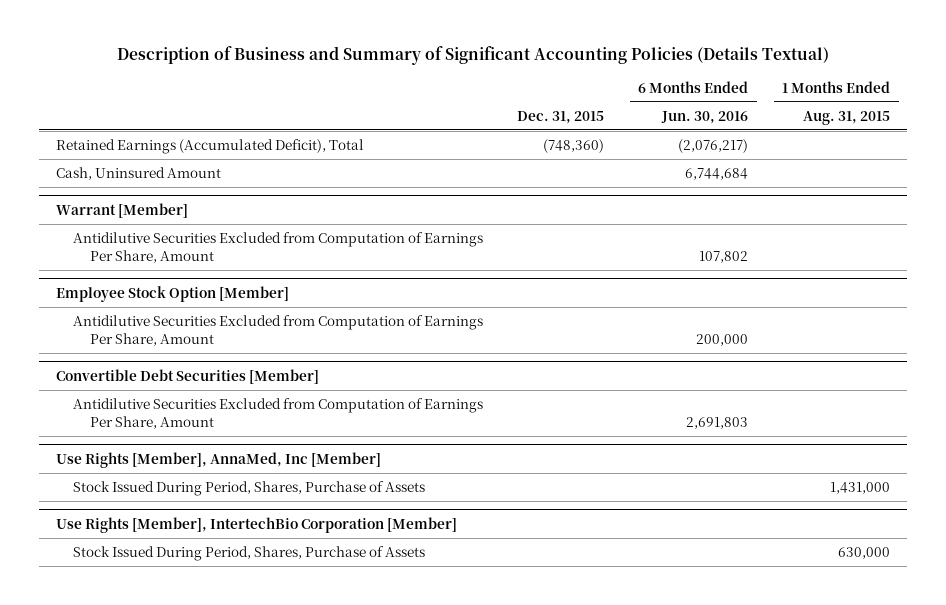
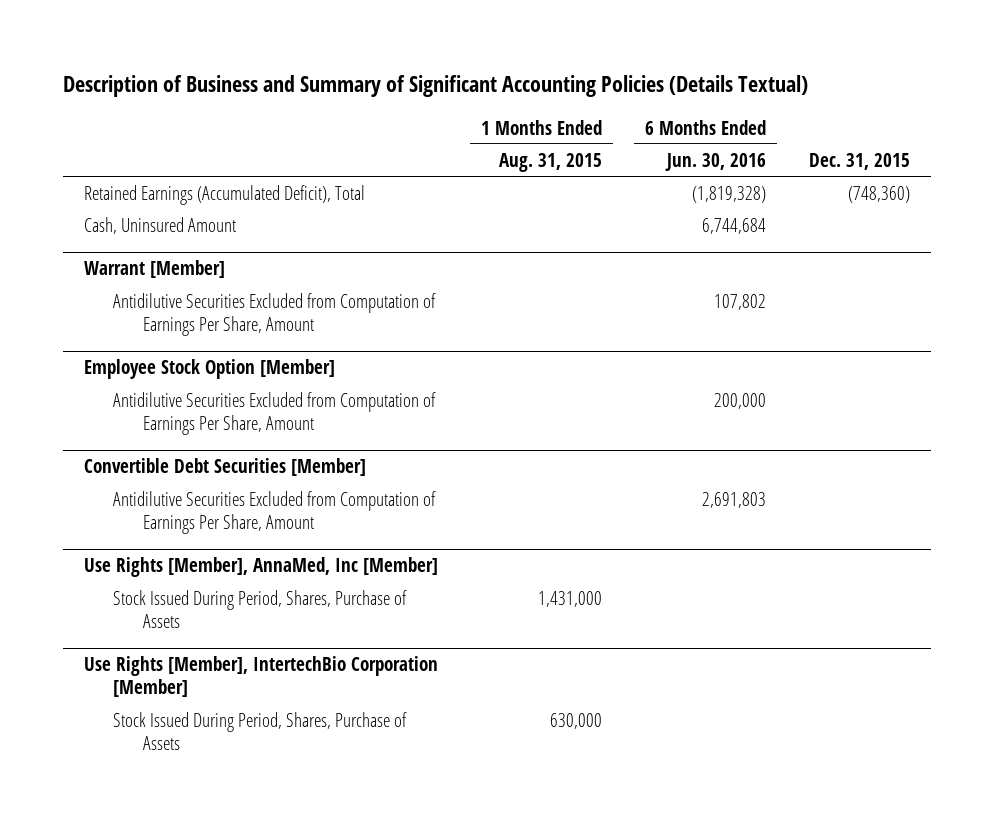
- | Dec. 31, 2015 | 6 Months Ended Jun. 30, 2016 | 1 Months Ended Aug. 31, 2015
+ | 1 Months Ended Aug. 31, 2015 | 6 Months Ended Jun. 30, 2016 | Dec. 31, 2015
- Retained Earnings (Accumulated Deficit), Total | (748,360) | (2,076,217) |
+ Retained Earnings (Accumulated Deficit), Total | | (1,819,328) | (748,360)

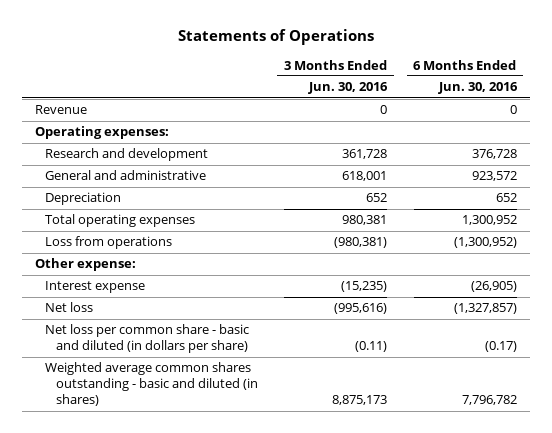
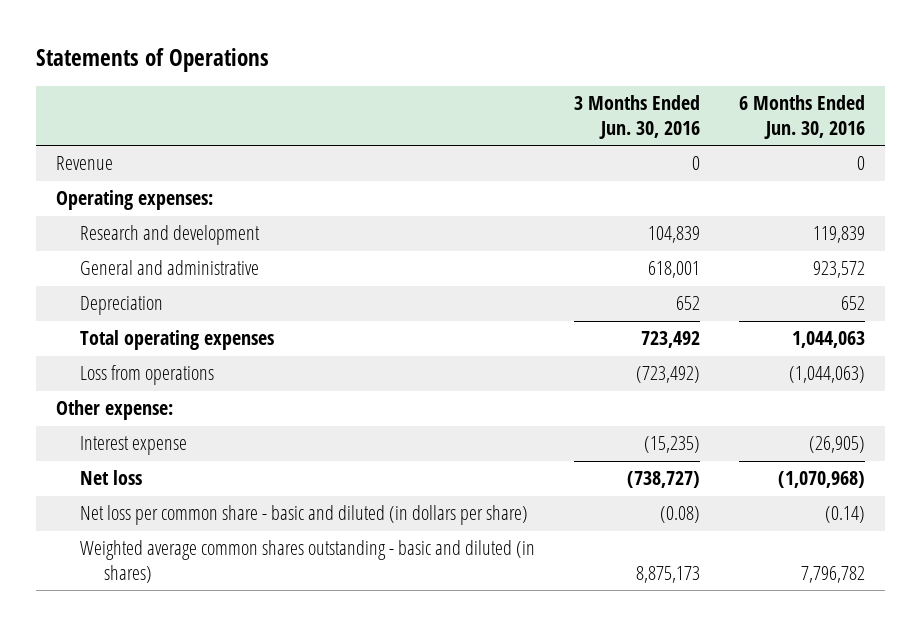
- Research and development | 361,728 | 376,728
+ Research and development | 104,839 | 119,839
- Total operating expenses | 980,381 | 1,300,952
- Loss from operations | (980,381) | (1,300,952)
+ Total operating expenses | 723,492 | 1,044,063
+ Loss from operations | (723,492) | (1,044,063)
- Net loss | (995,616) | (1,327,857)
- Net loss per common share - basic and diluted (in dollars per share) | (0.11) | (0.17)
+ Net loss | (738,727) | (1,070,968)
+ Net loss per common share - basic and diluted (in dollars per share) | (0.08) | (0.14)

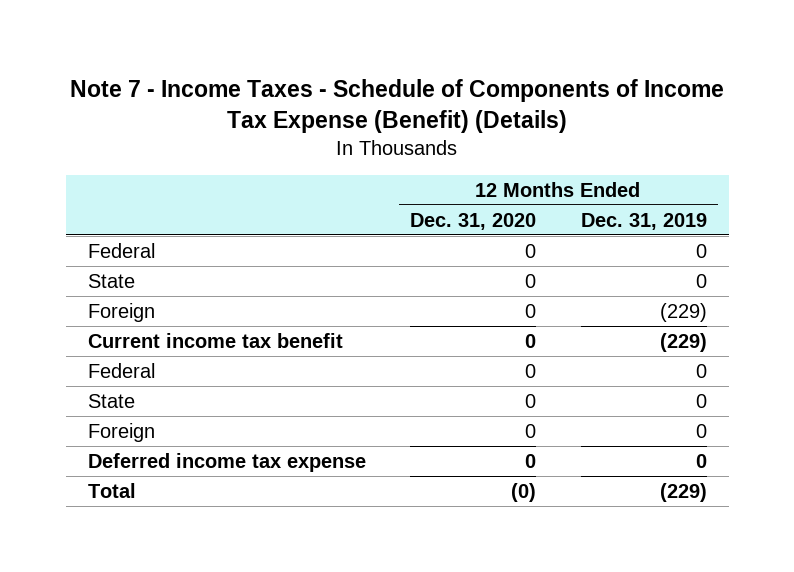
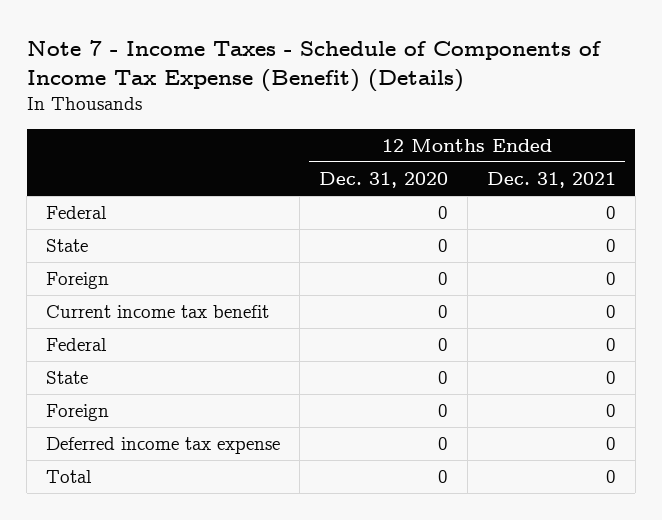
- | 12 Months Ended Dec. 31, 2020 | 12 Months Ended Dec. 31, 2019
+ | 12 Months Ended Dec. 31, 2020 | 12 Months Ended Dec. 31, 2021
- Total | (0) | (229)
+ Total | 0 | 0

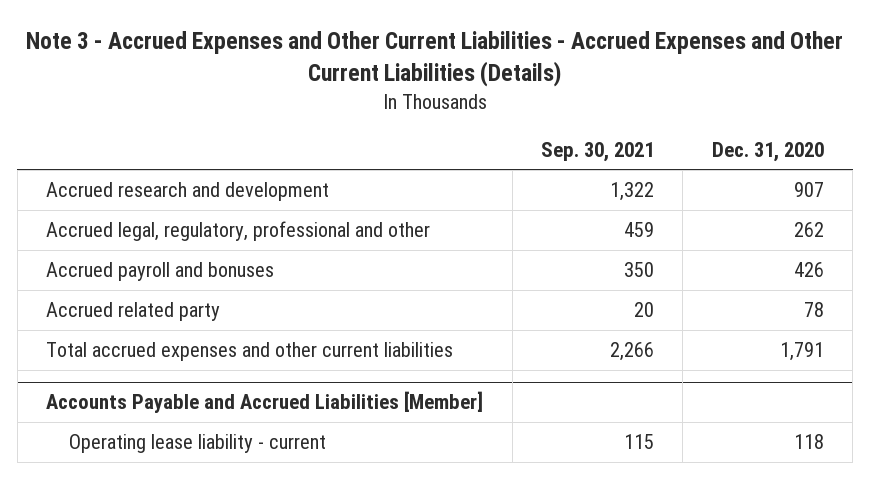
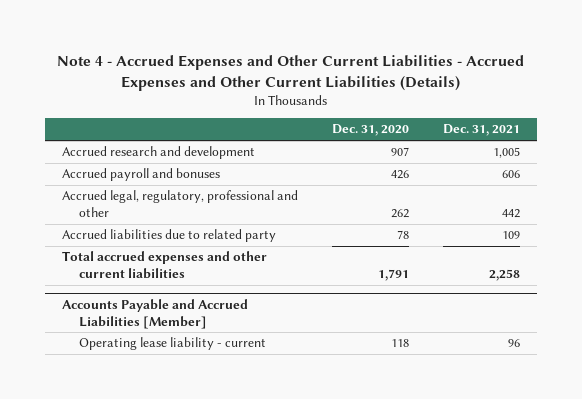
- Note 3 - Accrued Expenses and Other Current Liabilities - Accrued Expenses and Other Current Liabilities (Details)
+ Note 4 - Accrued Expenses and Other Current Liabilities - Accrued Expenses and Other Current Liabilities (Details)
- | Sep. 30, 2021 | Dec. 31, 2020
+ | Dec. 31, 2020 | Dec. 31, 2021
- Accrued related party | 20 | 78
moved down: Accrued legal, regulatory, professional and other | 262 | 442
+ Accrued liabilities due to related party | 78 | 109

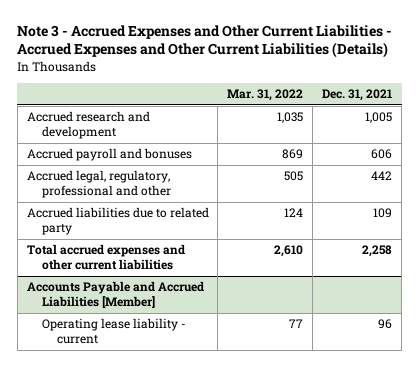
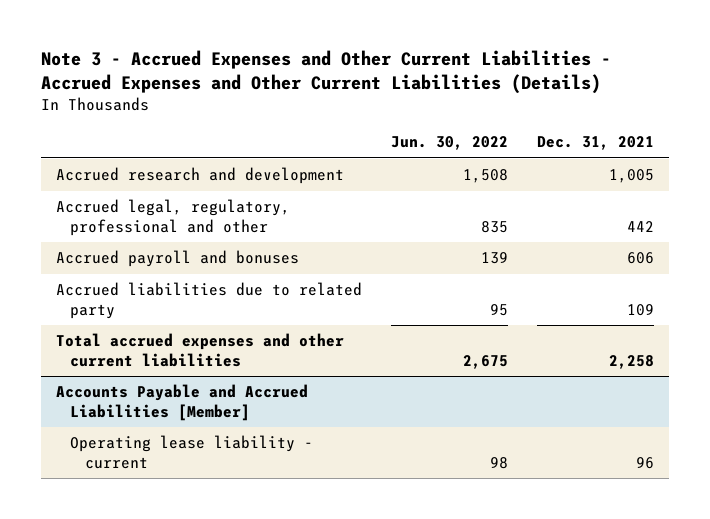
- | Mar. 31, 2022 | Dec. 31, 2021
+ | Jun. 30, 2022 | Dec. 31, 2021
moved down: Accrued payroll and bonuses | 139 | 606

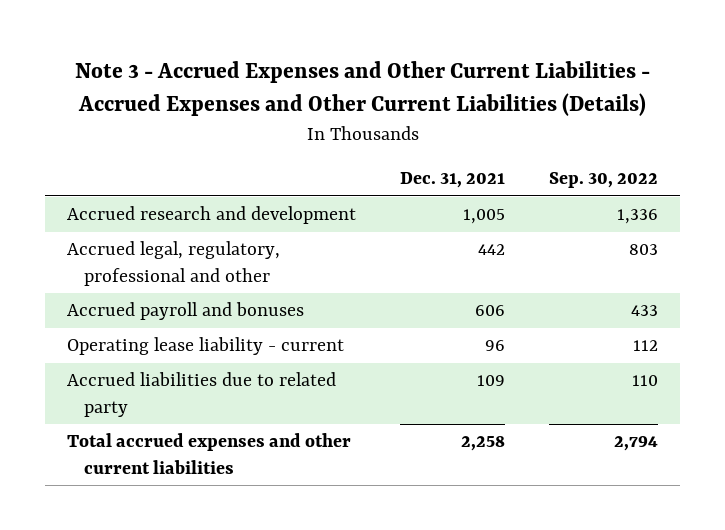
- | Jun. 30, 2022 | Dec. 31, 2021
+ | Dec. 31, 2021 | Sep. 30, 2022
+ Operating lease liability - current | 96 | 112
- Accounts Payable and Accrued Liabilities [Member]
- Operating lease liability - current | 98 | 96

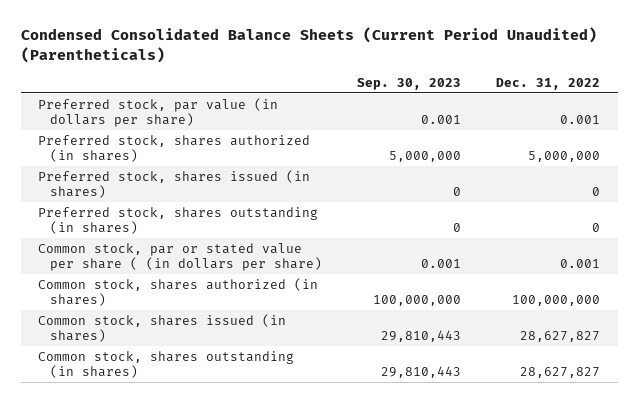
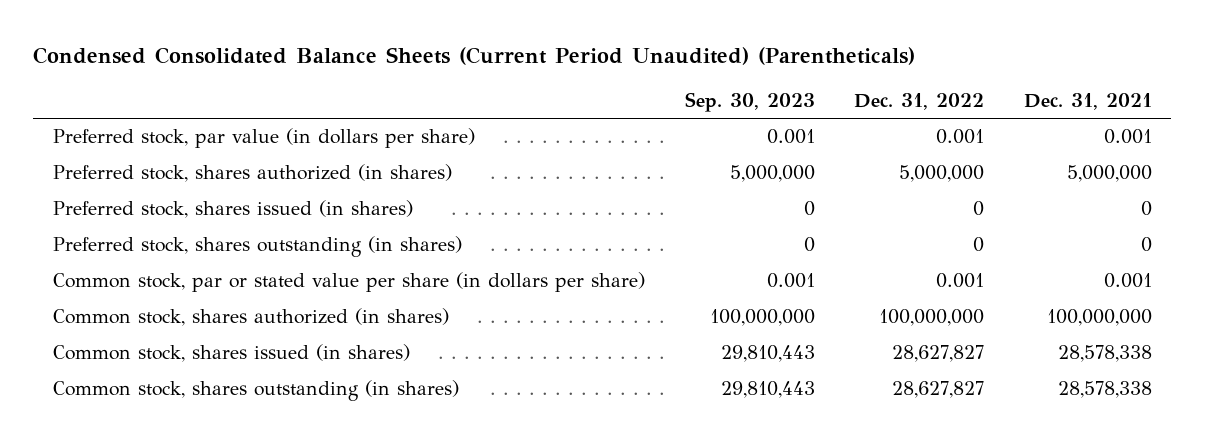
- | Sep. 30, 2023 | Dec. 31, 2022
+ | Sep. 30, 2023 | Dec. 31, 2022 | Dec. 31, 2021
- Common stock, par or stated value per share ( (in dollars per share) | 0.001 | 0.001
+ Common stock, par or stated value per share (in dollars per share) | 0.001 | 0.001 | 0.001

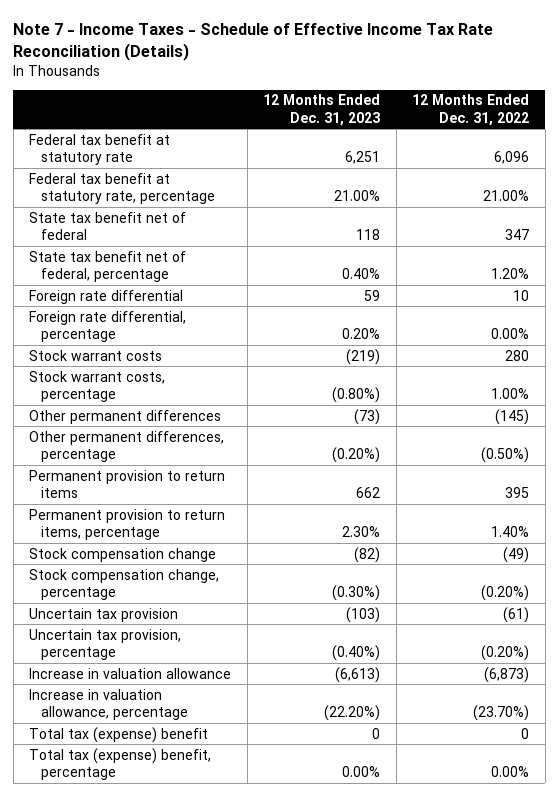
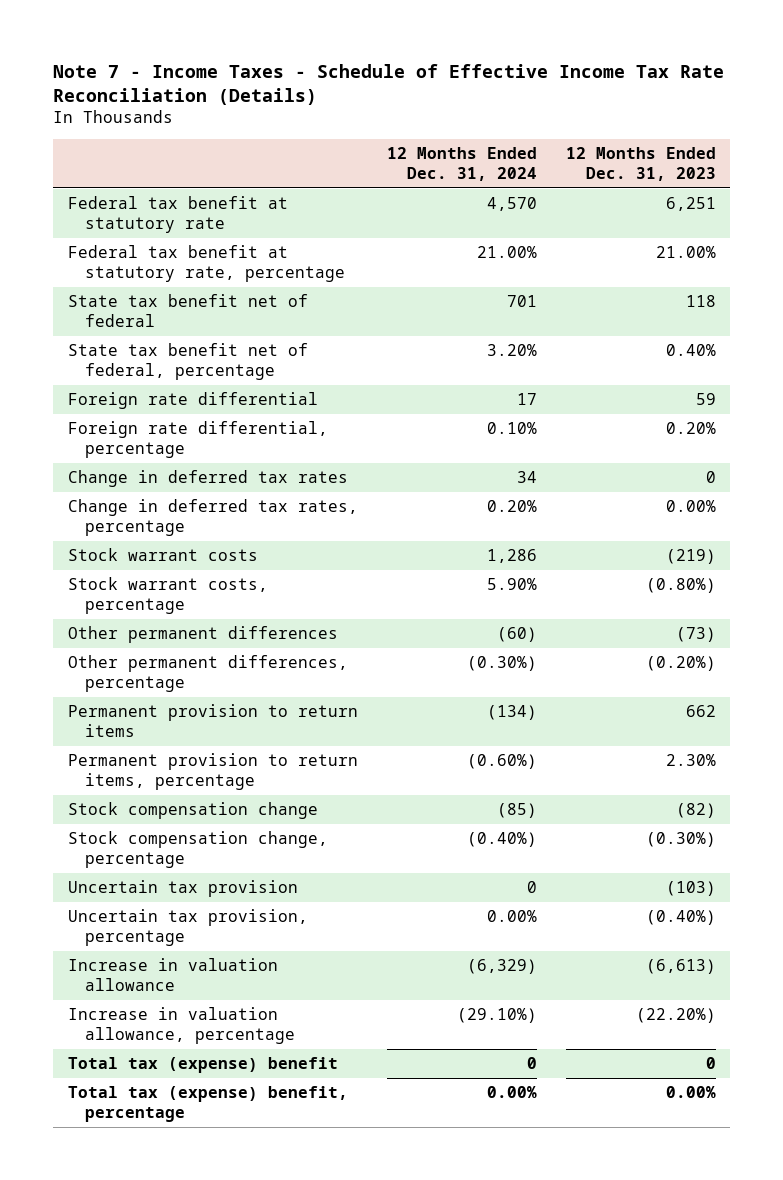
- | 12 Months Ended Dec. 31, 2023 | 12 Months Ended Dec. 31, 2022
+ | 12 Months Ended Dec. 31, 2024 | 12 Months Ended Dec. 31, 2023
+ Change in deferred tax rates | 34 | 0
+ Change in deferred tax rates, percentage | 0.20% | 0.00%

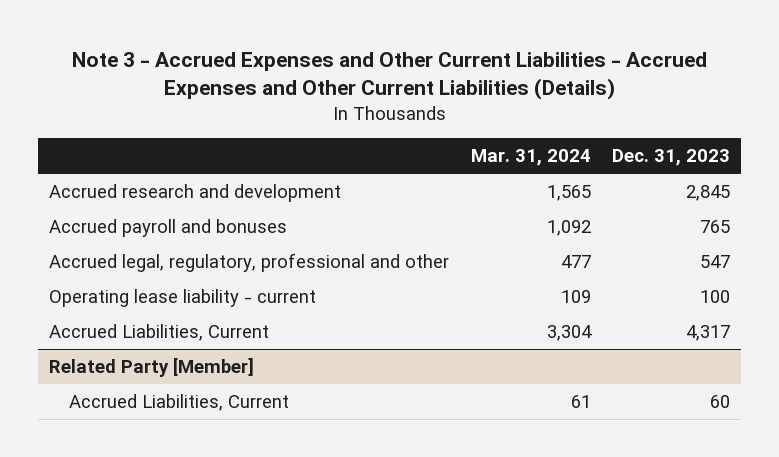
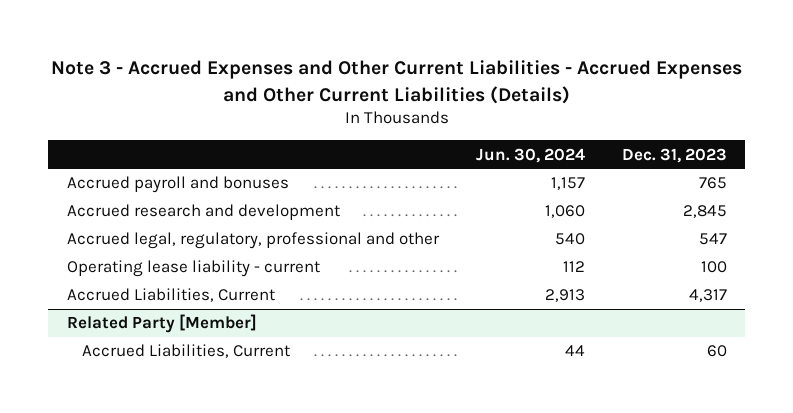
- | Mar. 31, 2024 | Dec. 31, 2023
+ | Jun. 30, 2024 | Dec. 31, 2023
moved down: Accrued research and development | 1,060 | 2,845

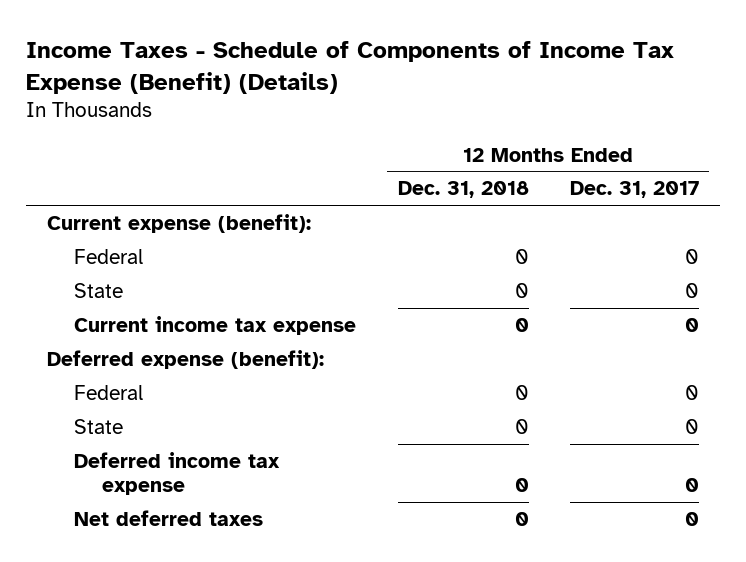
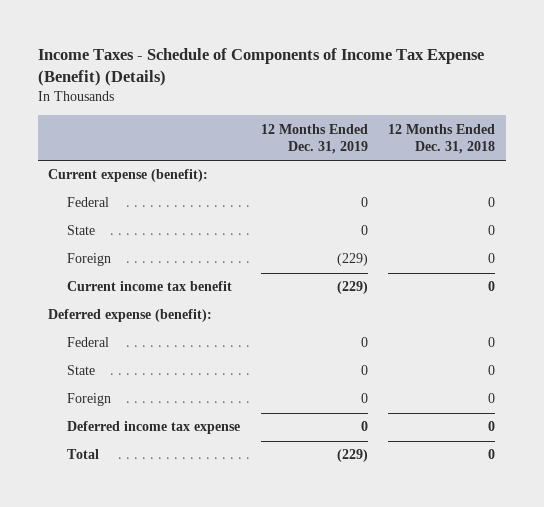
- | 12 Months Ended Dec. 31, 2018 | 12 Months Ended Dec. 31, 2017
+ | 12 Months Ended Dec. 31, 2019 | 12 Months Ended Dec. 31, 2018
- Current income tax expense | 0 | 0
+ Foreign | (229) | 0
+ Current income tax benefit | (229) | 0
+ Foreign | 0 | 0
- Net deferred taxes | 0 | 0
+ Total | (229) | 0

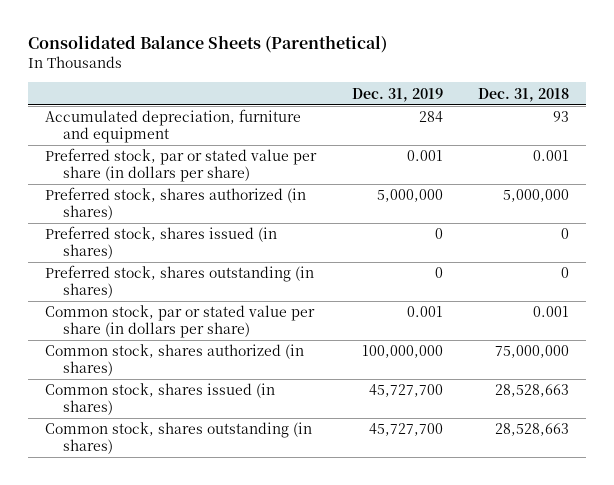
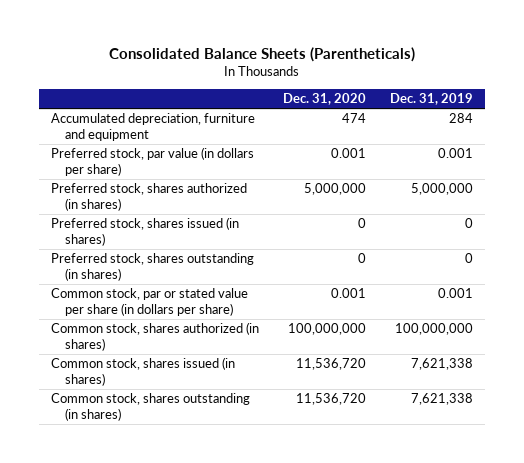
- Consolidated Balance Sheets (Parenthetical)
+ Consolidated Balance Sheets (Parentheticals)
- | Dec. 31, 2019 | Dec. 31, 2018
+ | Dec. 31, 2020 | Dec. 31, 2019
- Preferred stock, par or stated value per share (in dollars per share) | 0.001 | 0.001
+ Preferred stock, par value (in dollars per share) | 0.001 | 0.001
- Common stock, shares issued (in shares) | 45,727,700 | 28,528,663
- Common stock, shares outstanding (in shares) | 45,727,700 | 28,528,663
+ Common stock, shares issued (in shares) | 11,536,720 | 7,621,338
+ Common stock, shares outstanding (in shares) | 11,536,720 | 7,621,338

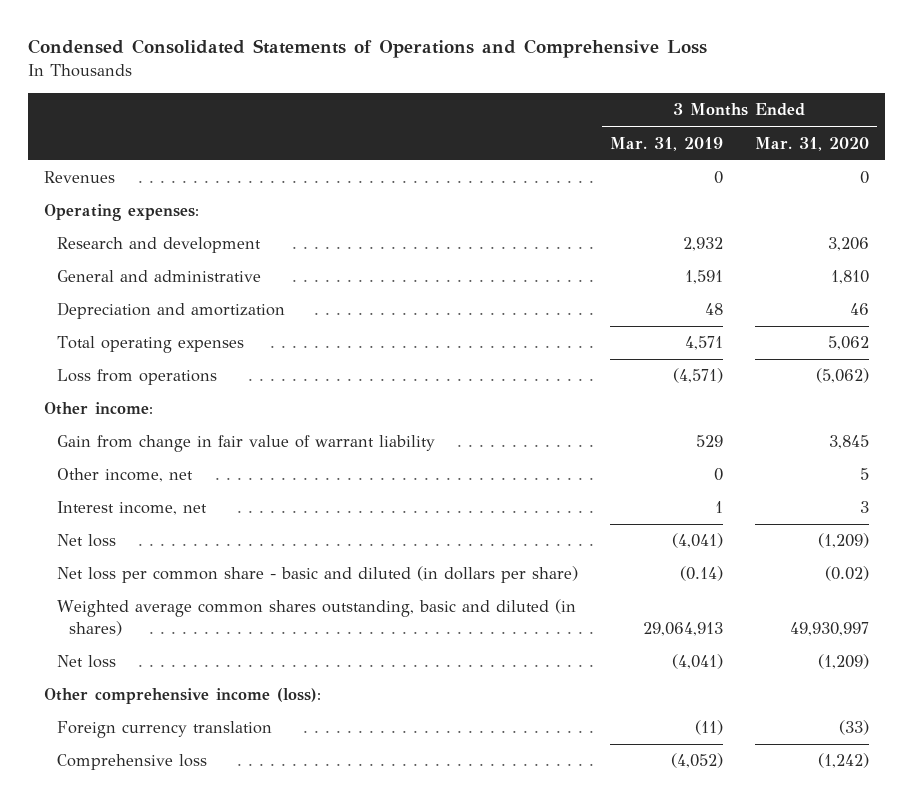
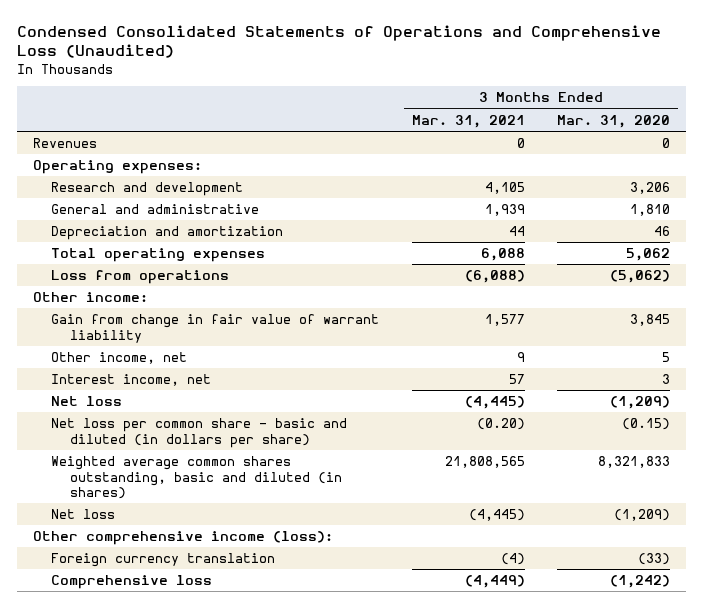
- Condensed Consolidated Statements of Operations and Comprehensive Loss
+ Condensed Consolidated Statements of Operations and Comprehensive Loss (Unaudited)
- | 3 Months Ended Mar. 31, 2019 | 3 Months Ended Mar. 31, 2020
+ | 3 Months Ended Mar. 31, 2021 | 3 Months Ended Mar. 31, 2020
- Net loss per common share - basic and diluted (in dollars per share) | (0.14) | (0.02)
- Weighted average common shares outstanding, basic and diluted (in shares) | 29,064,913 | 49,930,997
+ Net loss per common share - basic and diluted (in dollars per share) | (0.20) | (0.15)
+ Weighted average common shares outstanding, basic and diluted (in shares) | 21,808,565 | 8,321,833

